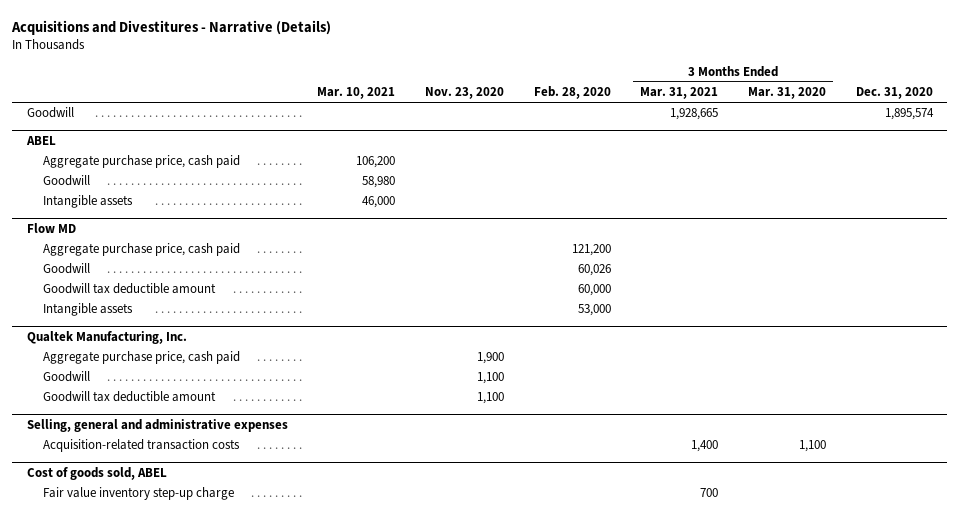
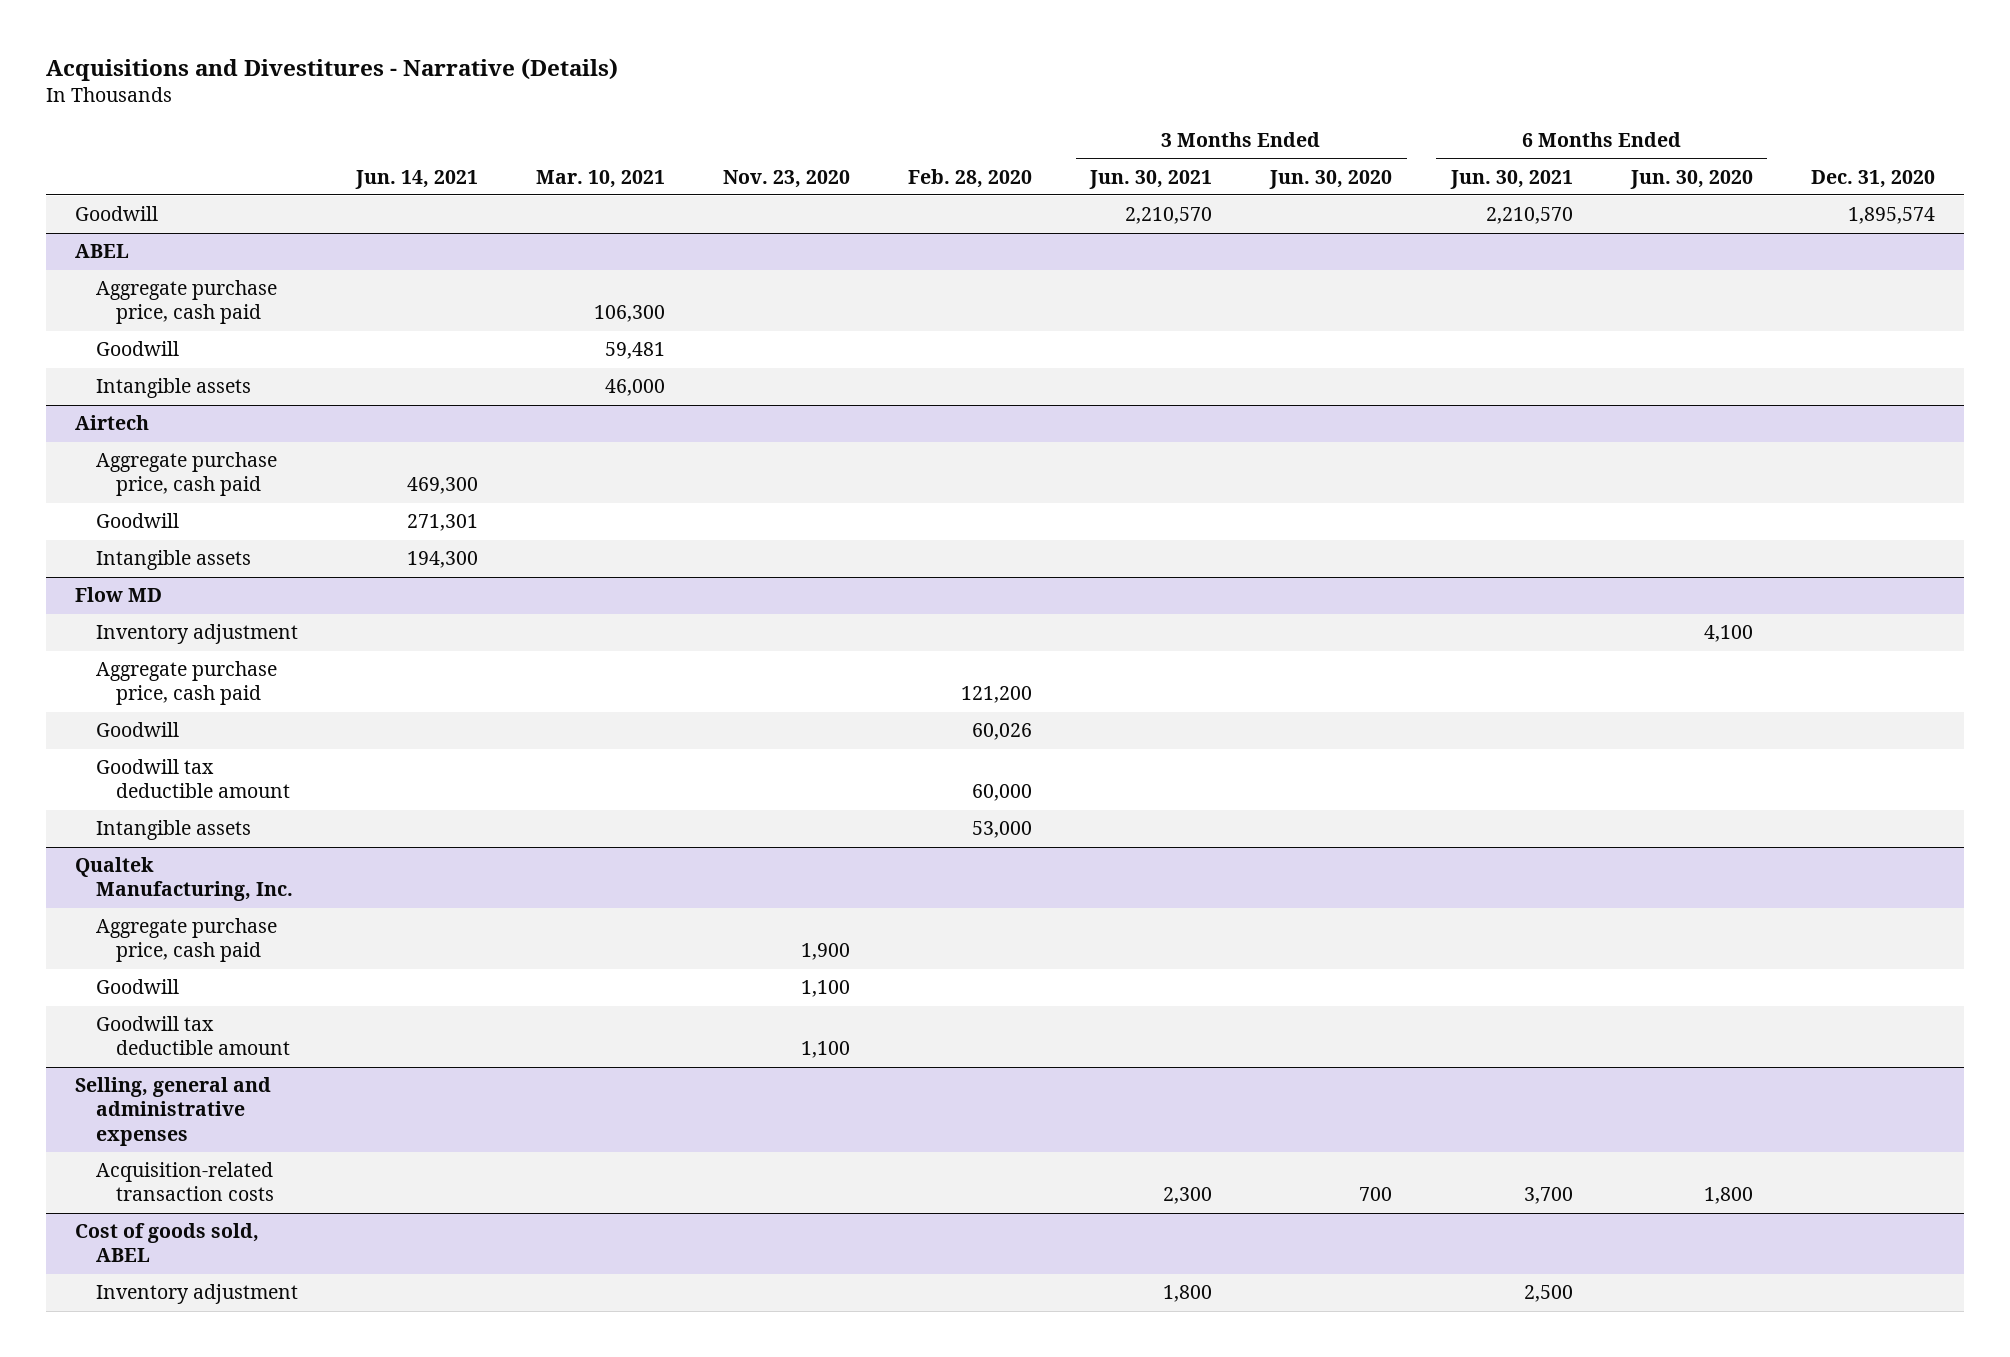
- | Mar. 10, 2021 | Nov. 23, 2020 | Feb. 28, 2020 | 3 Months Ended Mar. 31, 2021 | 3 Months Ended Mar. 31, 2020 | Dec. 31, 2020
+ | Jun. 14, 2021 | Mar. 10, 2021 | Nov. 23, 2020 | Feb. 28, 2020 | 3 Months Ended Jun. 30, 2021 | 3 Months Ended Jun. 30, 2020 | 6 Months Ended Jun. 30, 2021 | 6 Months Ended Jun. 30, 2020 | Dec. 31, 2020
@ ABEL
- Aggregate purchase price, cash paid | 106,200 | | | | |
- Goodwill | 58,980 | | | | |
+ Aggregate purchase price, cash paid | | 106,300 | | | | | | |
+ Goodwill | | 59,481 | | | | | | |
+ Airtech
+ Aggregate purchase price, cash paid | 469,300 | | | | | | | |
+ Goodwill | 271,301 | | | | | | | |
+ Intangible assets | 194,300 | | | | | | | |
@ Flow MD
+ Inventory adjustment | | | | | | | | 4,100 |
@ Cost of goods sold, ABEL
- Fair value inventory step-up charge | | | | 700 | |
+ Inventory adjustment | | | | | 1,800 | | 2,500 | |

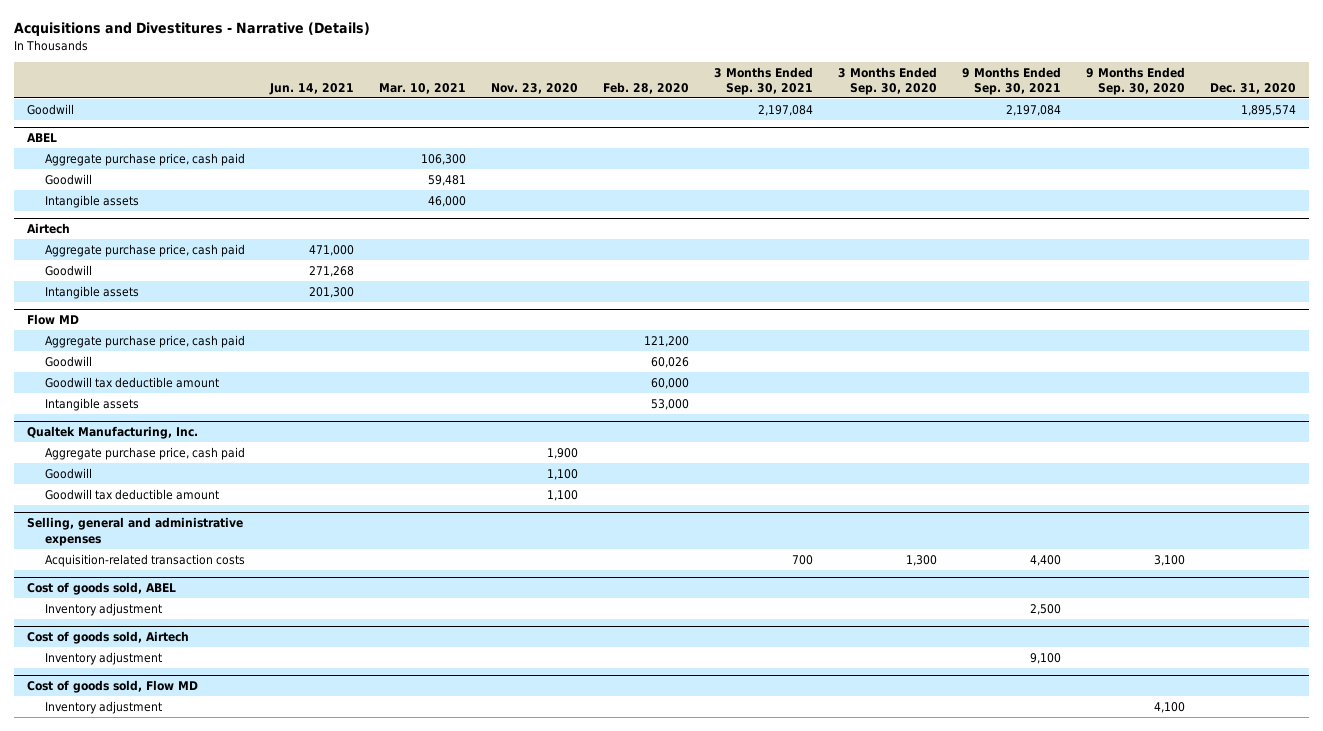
- | Jun. 14, 2021 | Mar. 10, 2021 | Nov. 23, 2020 | Feb. 28, 2020 | 3 Months Ended Jun. 30, 2021 | 3 Months Ended Jun. 30, 2020 | 6 Months Ended Jun. 30, 2021 | 6 Months Ended Jun. 30, 2020 | Dec. 31, 2020
+ | Jun. 14, 2021 | Mar. 10, 2021 | Nov. 23, 2020 | Feb. 28, 2020 | 3 Months Ended Sep. 30, 2021 | 3 Months Ended Sep. 30, 2020 | 9 Months Ended Sep. 30, 2021 | 9 Months Ended Sep. 30, 2020 | Dec. 31, 2020
@ Airtech
- Aggregate purchase price, cash paid | 469,300 | | | | | | | |
- Goodwill | 271,301 | | | | | | | |
- Intangible assets | 194,300 | | | | | | | |
+ Aggregate purchase price, cash paid | 471,000 | | | | | | | |
+ Goodwill | 271,268 | | | | | | | |
+ Intangible assets | 201,300 | | | | | | | |
@ Flow MD
- Inventory adjustment | | | | | | | | 4,100 |
+ Cost of goods sold, Airtech
+ Inventory adjustment | | | | | | | 9,100 | |
+ Cost of goods sold, Flow MD
+ Inventory adjustment | | | | | | | | 4,100 |

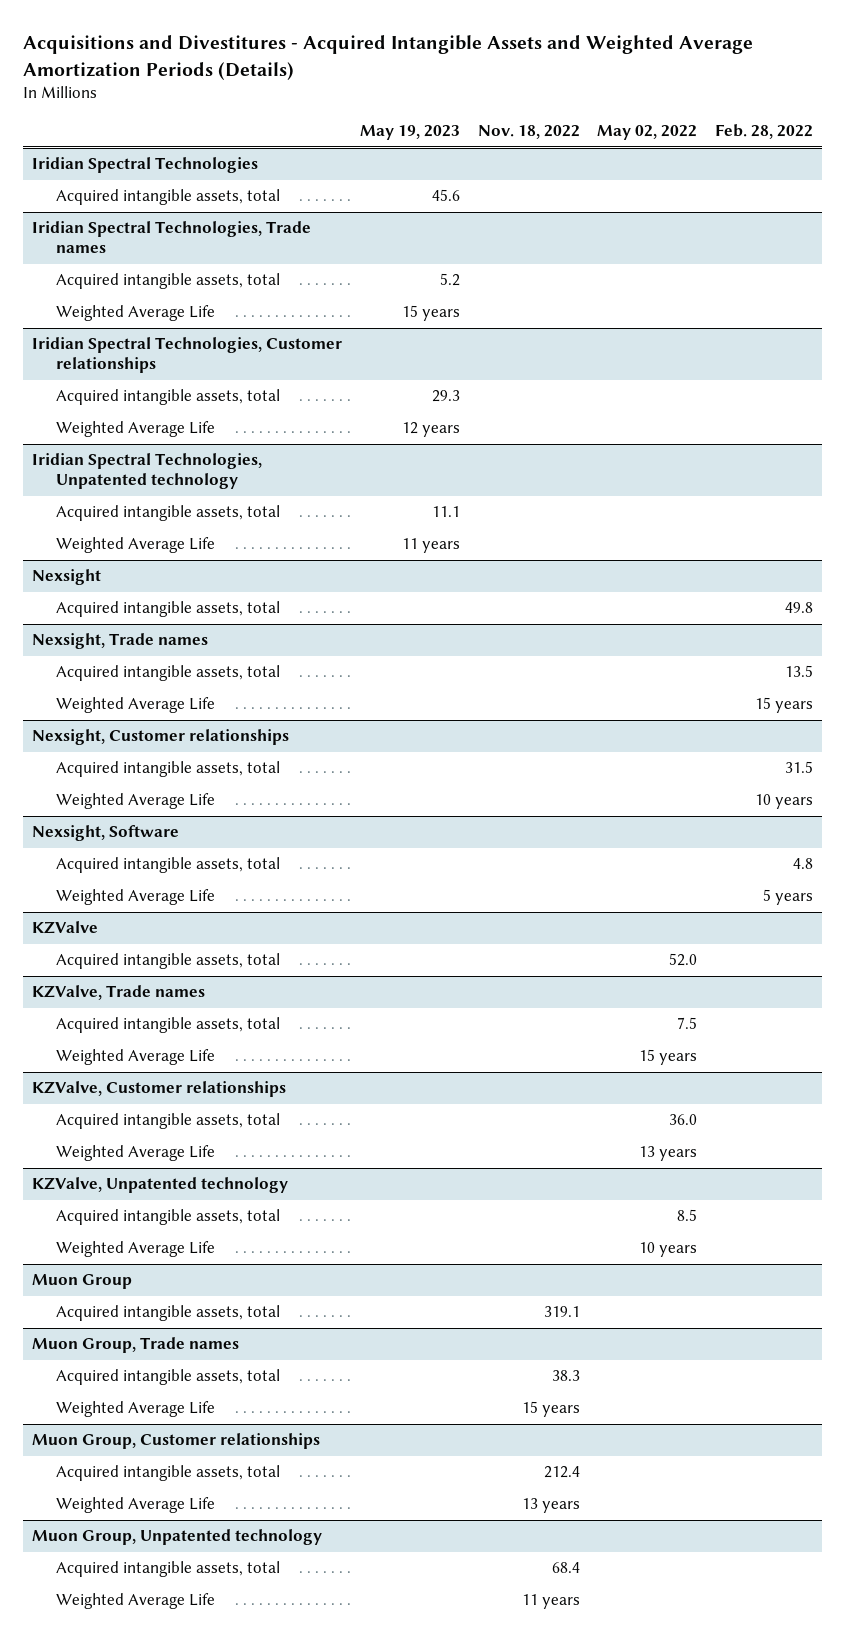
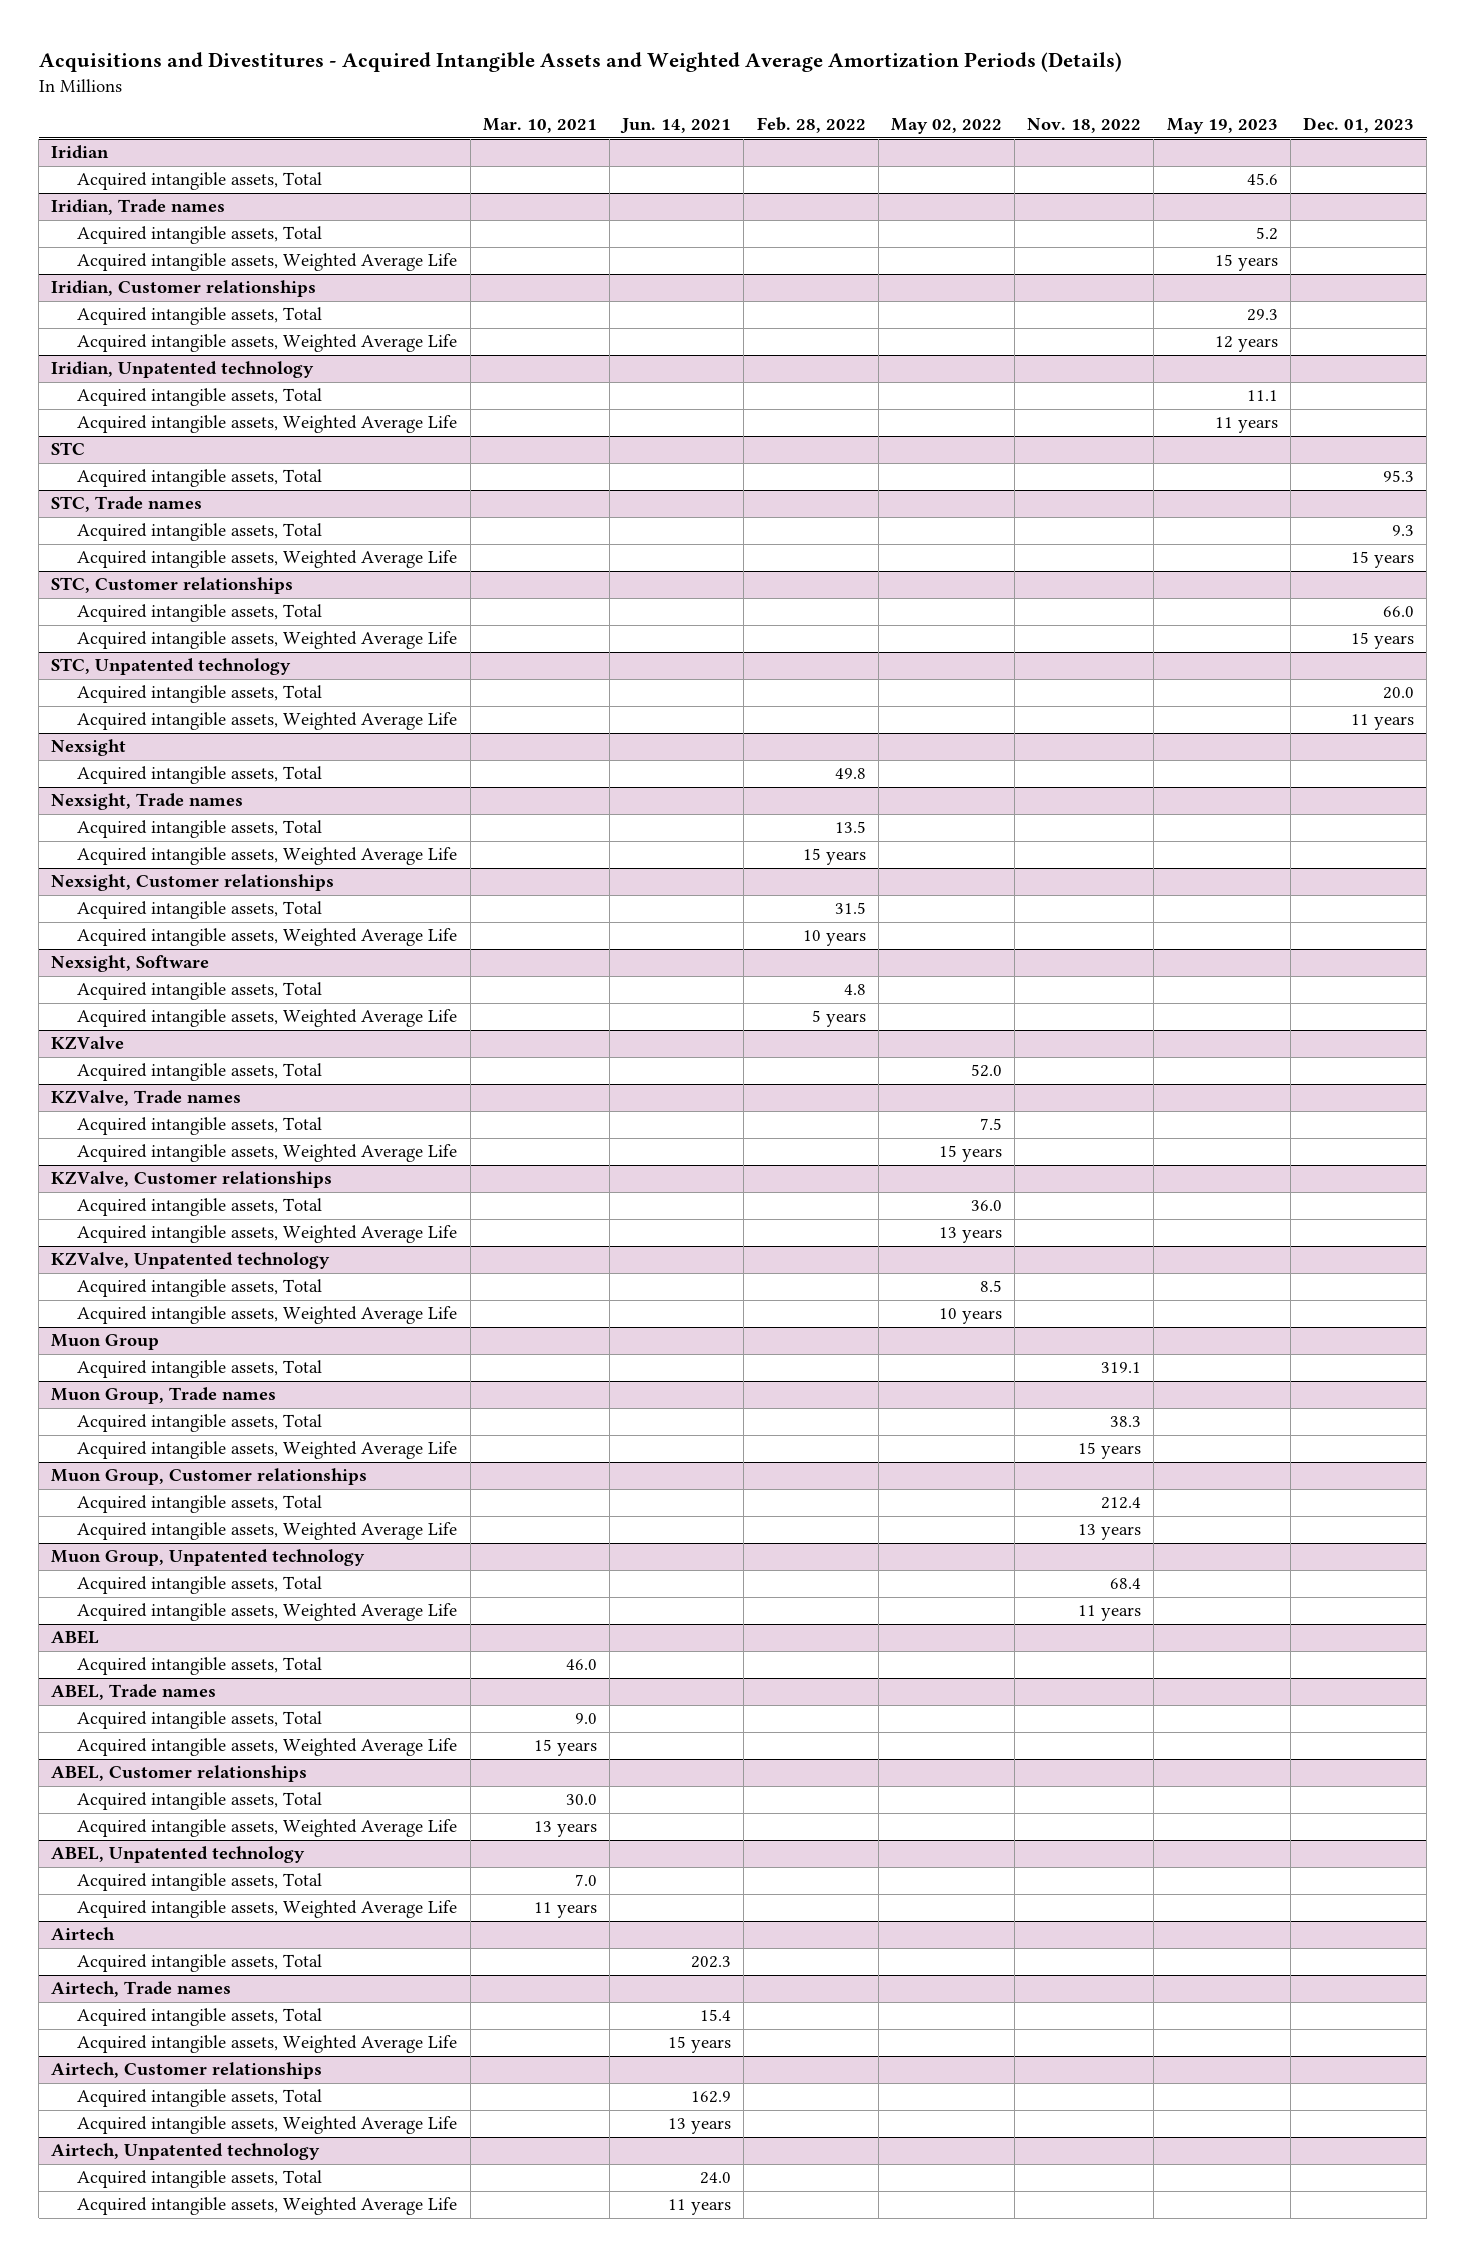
- | May 19, 2023 | Nov. 18, 2022 | May 02, 2022 | Feb. 28, 2022
+ | Mar. 10, 2021 | Jun. 14, 2021 | Feb. 28, 2022 | May 02, 2022 | Nov. 18, 2022 | May 19, 2023 | Dec. 01, 2023
- Iridian Spectral Technologies
- Acquired intangible assets, total | 45.6 | | |
- Iridian Spectral Technologies, Trade names
- Acquired intangible assets, total | 5.2 | | |
- Weighted Average Life | 15 years | | |
- Iridian Spectral Technologies, Customer relationships
- Acquired intangible assets, total | 29.3 | | |
- Weighted Average Life | 12 years | | |
- Iridian Spectral Technologies, Unpatented technology
- Acquired intangible assets, total | 11.1 | | |
- Weighted Average Life | 11 years | | |
+ Iridian
+ Acquired intangible assets, Total | | | | | | 45.6 |
+ Iridian, Trade names
+ Acquired intangible assets, Total | | | | | | 5.2 |
+ Acquired intangible assets, Weighted Average Life | | | | | | 15 years |
+ Iridian, Customer relationships
+ Acquired intangible assets, Total | | | | | | 29.3 |
+ Acquired intangible assets, Weighted Average Life | | | | | | 12 years |
+ Iridian, Unpatented technology
+ Acquired intangible assets, Total | | | | | | 11.1 |
+ Acquired intangible assets, Weighted Average Life | | | | | | 11 years |
+ STC
+ Acquired intangible assets, Total | | | | | | | 95.3
+ STC, Trade names
+ Acquired intangible assets, Total | | | | | | | 9.3
+ Acquired intangible assets, Weighted Average Life | | | | | | | 15 years
+ STC, Customer relationships
+ Acquired intangible assets, Total | | | | | | | 66.0
+ Acquired intangible assets, Weighted Average Life | | | | | | | 15 years
+ STC, Unpatented technology
+ Acquired intangible assets, Total | | | | | | | 20.0
+ Acquired intangible assets, Weighted Average Life | | | | | | | 11 years
@ Nexsight
- Acquired intangible assets, total | | | | 49.8
+ Acquired intangible assets, Total | | | 49.8 | | | |
@ Nexsight, Trade names
- Acquired intangible assets, total | | | | 13.5
- Weighted Average Life | | | | 15 years
+ Acquired intangible assets, Total | | | 13.5 | | | |
+ Acquired intangible assets, Weighted Average Life | | | 15 years | | | |
@ Nexsight, Customer relationships
- Acquired intangible assets, total | | | | 31.5
- Weighted Average Life | | | | 10 years
+ Acquired intangible assets, Total | | | 31.5 | | | |
+ Acquired intangible assets, Weighted Average Life | | | 10 years | | | |
@ Nexsight, Software
- Acquired intangible assets, total | | | | 4.8
- Weighted Average Life | | | | 5 years
+ Acquired intangible assets, Total | | | 4.8 | | | |
+ Acquired intangible assets, Weighted Average Life | | | 5 years | | | |
@ KZValve
- Acquired intangible assets, total | | | 52.0 |
+ Acquired intangible assets, Total | | | | 52.0 | | |
@ KZValve, Trade names
- Acquired intangible assets, total | | | 7.5 |
- Weighted Average Life | | | 15 years |
+ Acquired intangible assets, Total | | | | 7.5 | | |
+ Acquired intangible assets, Weighted Average Life | | | | 15 years | | |
@ KZValve, Customer relationships
- Acquired intangible assets, total | | | 36.0 |
- Weighted Average Life | | | 13 years |
+ Acquired intangible assets, Total | | | | 36.0 | | |
+ Acquired intangible assets, Weighted Average Life | | | | 13 years | | |
@ KZValve, Unpatented technology
- Acquired intangible assets, total | | | 8.5 |
- Weighted Average Life | | | 10 years |
+ Acquired intangible assets, Total | | | | 8.5 | | |
+ Acquired intangible assets, Weighted Average Life | | | | 10 years | | |
@ Muon Group
- Acquired intangible assets, total | | 319.1 | |
+ Acquired intangible assets, Total | | | | | 319.1 | |
@ Muon Group, Trade names
- Acquired intangible assets, total | | 38.3 | |
- Weighted Average Life | | 15 years | |
+ Acquired intangible assets, Total | | | | | 38.3 | |
+ Acquired intangible assets, Weighted Average Life | | | | | 15 years | |
@ Muon Group, Customer relationships
- Acquired intangible assets, total | | 212.4 | |
- Weighted Average Life | | 13 years | |
+ Acquired intangible assets, Total | | | | | 212.4 | |
+ Acquired intangible assets, Weighted Average Life | | | | | 13 years | |
@ Muon Group, Unpatented technology
- Acquired intangible assets, total | | 68.4 | |
- Weighted Average Life | | 11 years | |
+ Acquired intangible assets, Total | | | | | 68.4 | |
+ Acquired intangible assets, Weighted Average Life | | | | | 11 years | |
+ ABEL
+ Acquired intangible assets, Total | 46.0 | | | | | |
+ ABEL, Trade names
+ Acquired intangible assets, Total | 9.0 | | | | | |
+ Acquired intangible assets, Weighted Average Life | 15 years | | | | | |
+ ABEL, Customer relationships
+ Acquired intangible assets, Total | 30.0 | | | | | |
+ Acquired intangible assets, Weighted Average Life | 13 years | | | | | |
+ ABEL, Unpatented technology
+ Acquired intangible assets, Total | 7.0 | | | | | |
+ Acquired intangible assets, Weighted Average Life | 11 years | | | | | |
+ Airtech
+ Acquired intangible assets, Total | | 202.3 | | | | |
+ Airtech, Trade names
+ Acquired intangible assets, Total | | 15.4 | | | | |
+ Acquired intangible assets, Weighted Average Life | | 15 years | | | | |
+ Airtech, Customer relationships
+ Acquired intangible assets, Total | | 162.9 | | | | |
+ Acquired intangible assets, Weighted Average Life | | 13 years | | | | |
+ Airtech, Unpatented technology
+ Acquired intangible assets, Total | | 24.0 | | | | |
+ Acquired intangible assets, Weighted Average Life | | 11 years | | | | |

